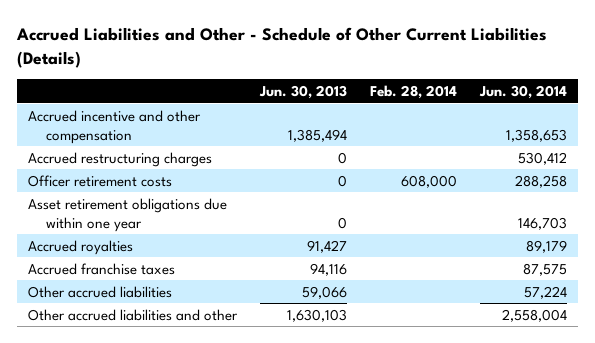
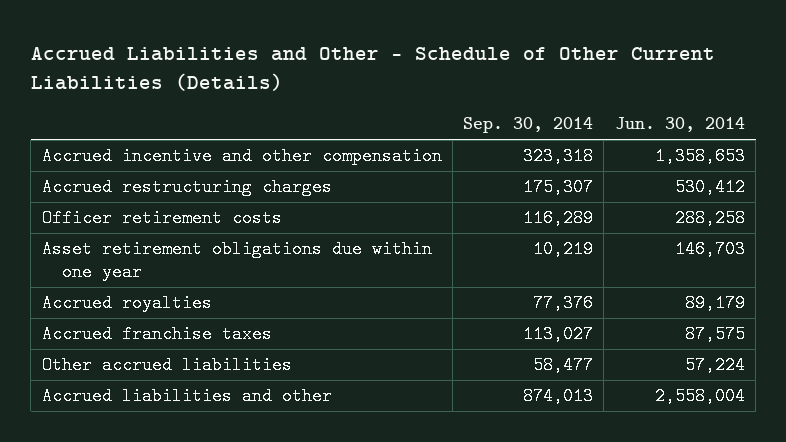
- | Jun. 30, 2013 | Feb. 28, 2014 | Jun. 30, 2014
+ | Sep. 30, 2014 | Jun. 30, 2014
- Other accrued liabilities and other | 1,630,103 | | 2,558,004
+ Accrued liabilities and other | 874,013 | 2,558,004

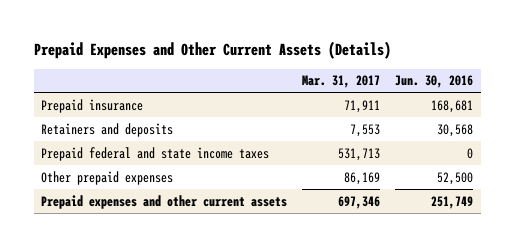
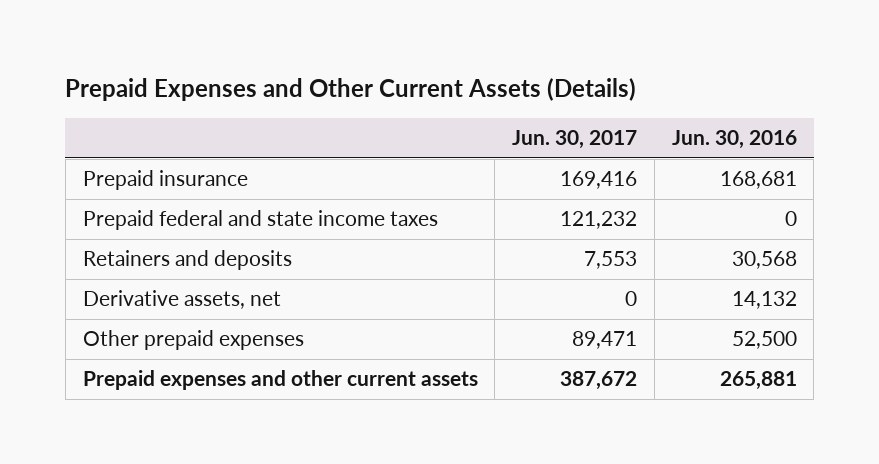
- | Mar. 31, 2017 | Jun. 30, 2016
+ | Jun. 30, 2017 | Jun. 30, 2016
moved down: Retainers and deposits | 7,553 | 30,568
+ Derivative assets, net | 0 | 14,132
- Prepaid expenses and other current assets | 697,346 | 251,749
+ Prepaid expenses and other current assets | 387,672 | 265,881

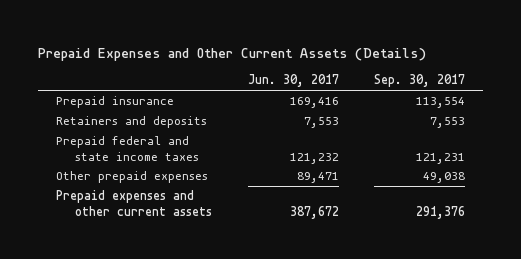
- | Jun. 30, 2017 | Jun. 30, 2016
+ | Jun. 30, 2017 | Sep. 30, 2017
- Derivative assets, net | 0 | 14,132
moved down: Prepaid federal and state income taxes | 121,232 | 121,231

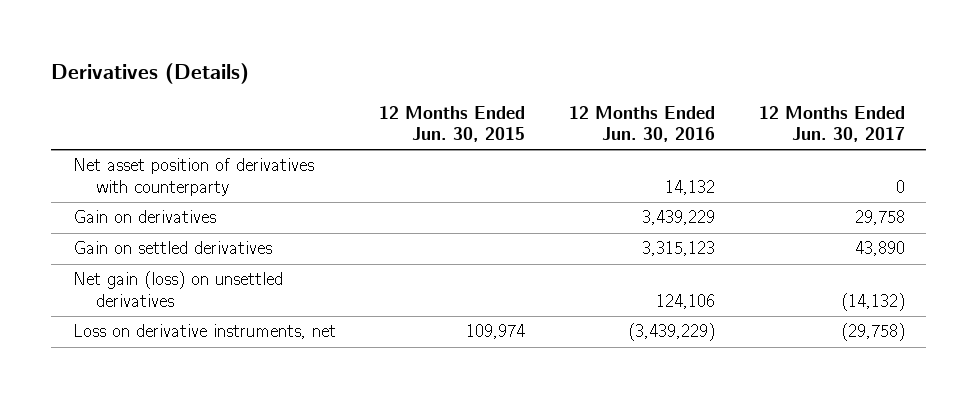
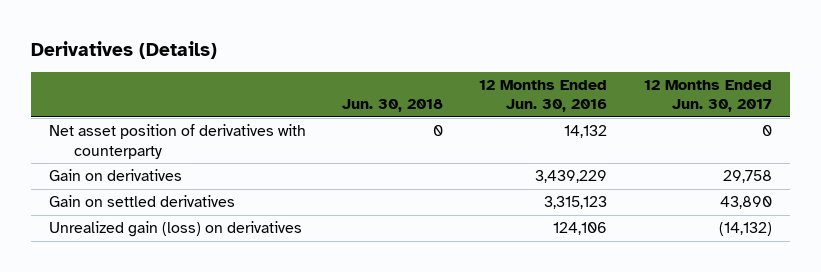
- | 12 Months Ended Jun. 30, 2015 | 12 Months Ended Jun. 30, 2016 | 12 Months Ended Jun. 30, 2017
+ | Jun. 30, 2018 | 12 Months Ended Jun. 30, 2016 | 12 Months Ended Jun. 30, 2017
- Net gain (loss) on unsettled derivatives | | 124,106 | (14,132)
- Loss on derivative instruments, net | 109,974 | (3,439,229) | (29,758)
+ Unrealized gain (loss) on derivatives | | 124,106 | (14,132)

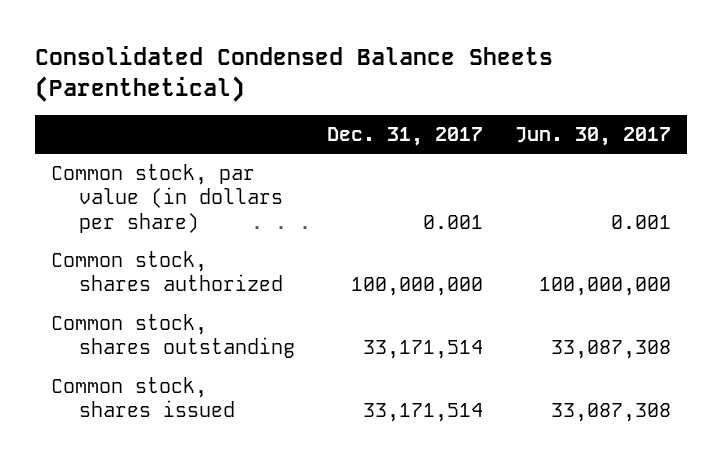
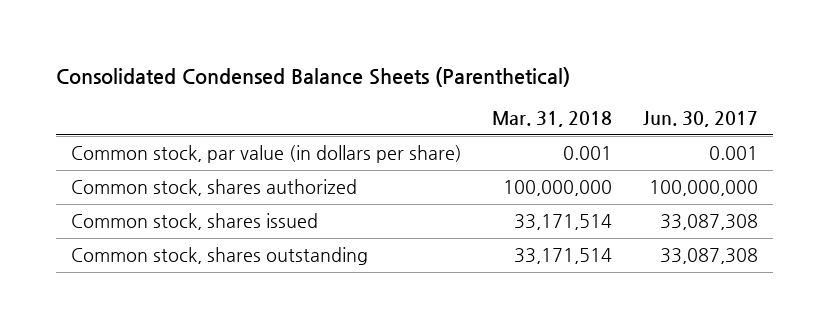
- | Dec. 31, 2017 | Jun. 30, 2017
+ | Mar. 31, 2018 | Jun. 30, 2017
moved down: Common stock, shares outstanding | 33,171,514 | 33,087,308

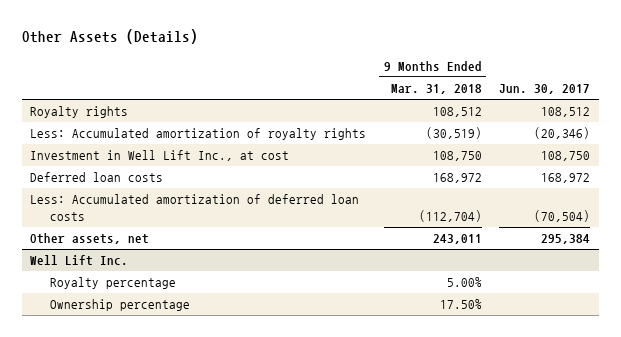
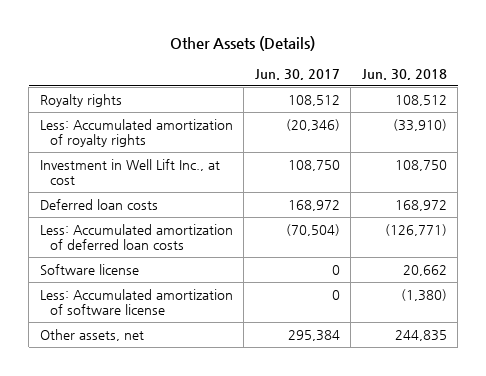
- | 9 Months Ended Mar. 31, 2018 | Jun. 30, 2017
+ | Jun. 30, 2017 | Jun. 30, 2018
+ Software license | 0 | 20,662
+ Less: Accumulated amortization of software license | 0 | (1,380)
- Well Lift Inc.
- Royalty percentage | 5.00% |
- Ownership percentage | 17.50% |

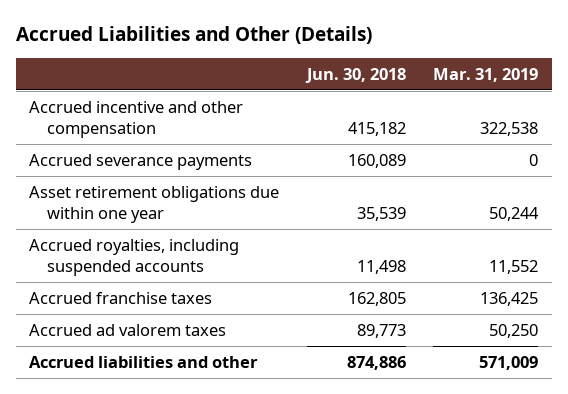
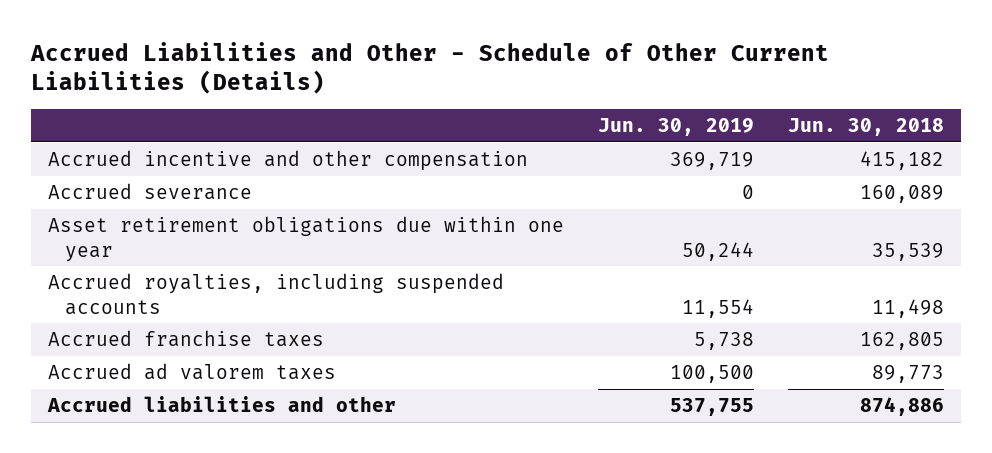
- Accrued Liabilities and Other (Details)
+ Accrued Liabilities and Other - Schedule of Other Current Liabilities (Details)
- | Jun. 30, 2018 | Mar. 31, 2019
+ | Jun. 30, 2019 | Jun. 30, 2018
- Accrued severance payments | 160,089 | 0
+ Accrued severance | 0 | 160,089

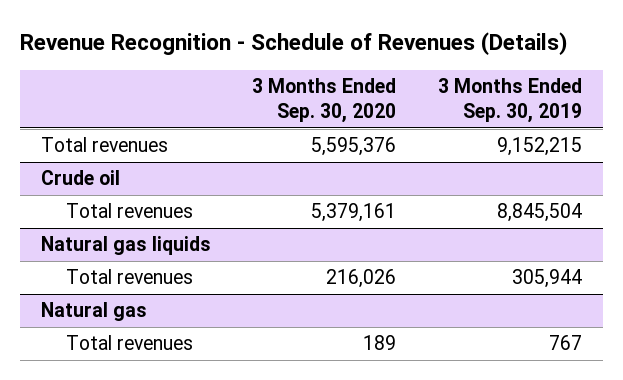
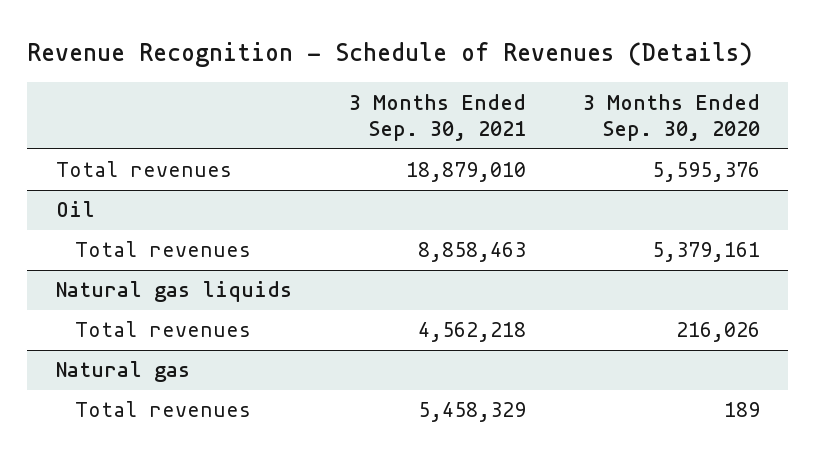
- | 3 Months Ended Sep. 30, 2020 | 3 Months Ended Sep. 30, 2019
+ | 3 Months Ended Sep. 30, 2021 | 3 Months Ended Sep. 30, 2020
- Crude oil
+ Oil

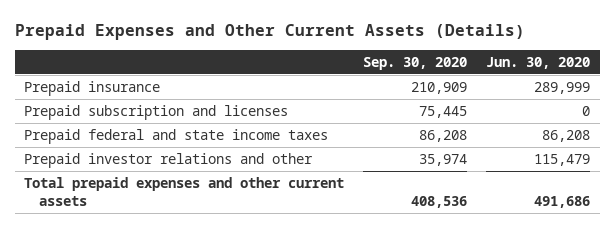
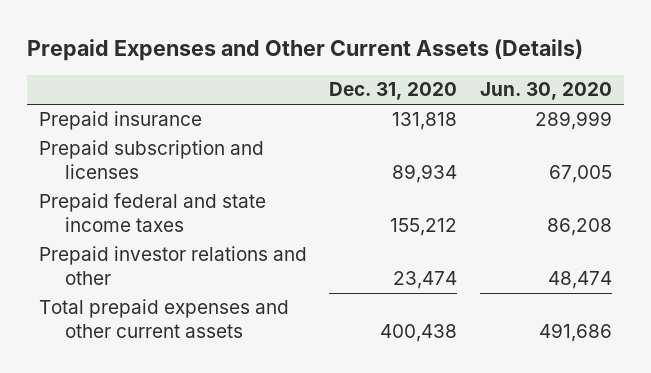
- | Sep. 30, 2020 | Jun. 30, 2020
+ | Dec. 31, 2020 | Jun. 30, 2020
- Prepaid subscription and licenses | 75,445 | 0
+ Prepaid subscription and licenses | 89,934 | 67,005
- Prepaid investor relations and other | 35,974 | 115,479
+ Prepaid investor relations and other | 23,474 | 48,474

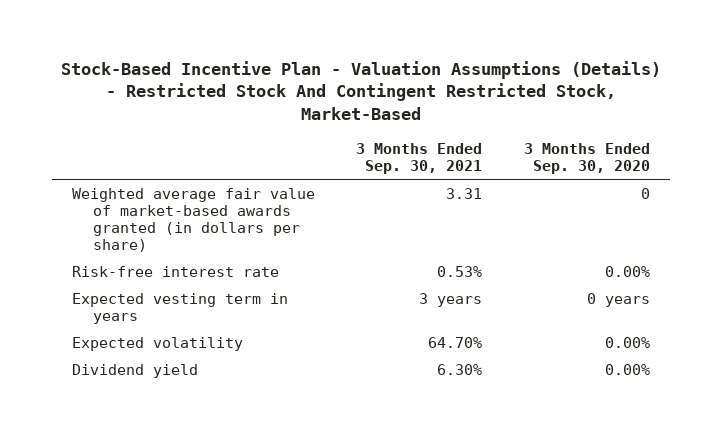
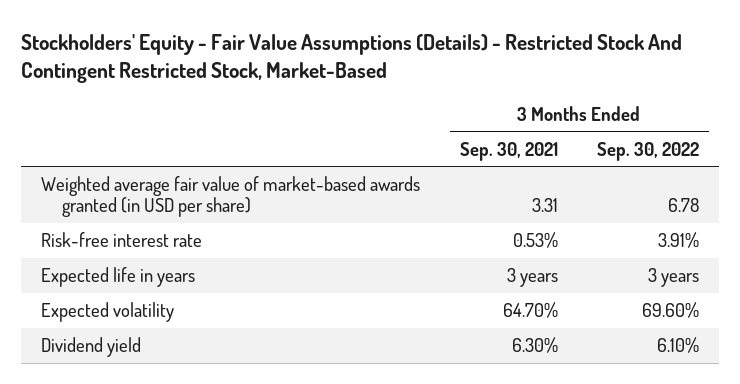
- Stock-Based Incentive Plan - Valuation Assumptions (Details) - Restricted Stock And Contingent Restricted Stock, Market-Based
+ Stockholders' Equity - Fair Value Assumptions (Details) - Restricted Stock And Contingent Restricted Stock, Market-Based
- | 3 Months Ended Sep. 30, 2021 | 3 Months Ended Sep. 30, 2020
+ | 3 Months Ended Sep. 30, 2021 | 3 Months Ended Sep. 30, 2022
- Weighted average fair value of market-based awards granted (in dollars per share) | 3.31 | 0
+ Weighted average fair value of market-based awards granted (in USD per share) | 3.31 | 6.78
- Expected vesting term in years | 3 years | 0 years
+ Expected life in years | 3 years | 3 years

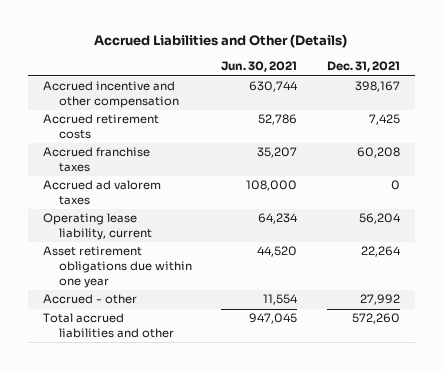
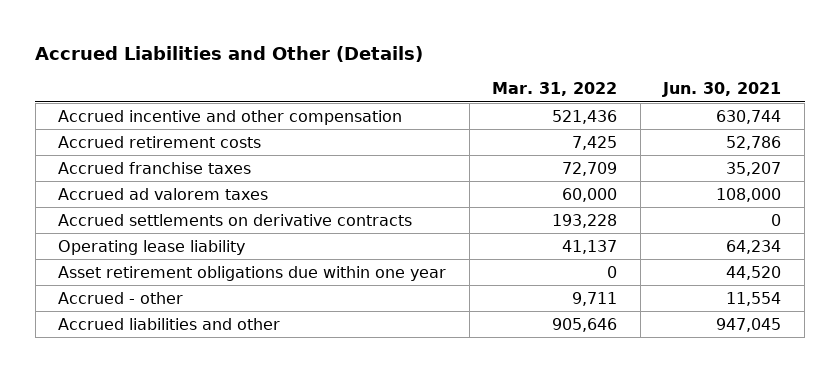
- | Jun. 30, 2021 | Dec. 31, 2021
+ | Mar. 31, 2022 | Jun. 30, 2021
- Operating lease liability, current | 64,234 | 56,204
+ Accrued settlements on derivative contracts | 193,228 | 0
+ Operating lease liability | 41,137 | 64,234
- Total accrued liabilities and other | 947,045 | 572,260
+ Accrued liabilities and other | 905,646 | 947,045

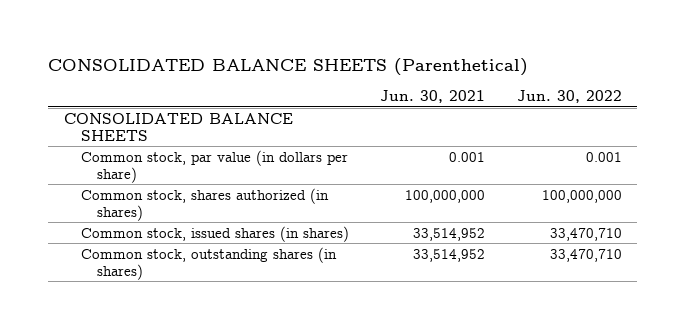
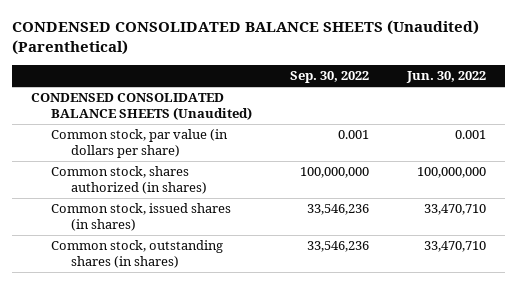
- CONSOLIDATED BALANCE SHEETS (Parenthetical)
+ CONDENSED CONSOLIDATED BALANCE SHEETS (Unaudited) (Parenthetical)
- | Jun. 30, 2021 | Jun. 30, 2022
+ | Sep. 30, 2022 | Jun. 30, 2022
- CONSOLIDATED BALANCE SHEETS
+ CONDENSED CONSOLIDATED BALANCE SHEETS (Unaudited)

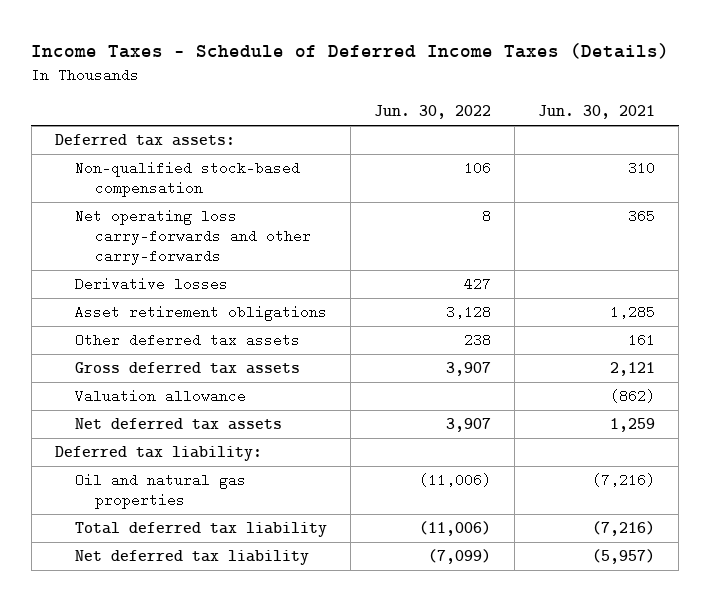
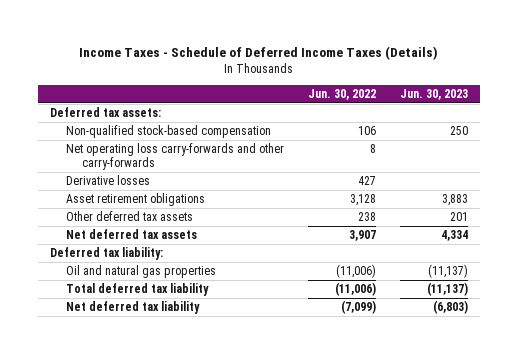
- | Jun. 30, 2022 | Jun. 30, 2021
+ | Jun. 30, 2022 | Jun. 30, 2023
- Gross deferred tax assets | 3,907 | 2,121
- Valuation allowance | | (862)

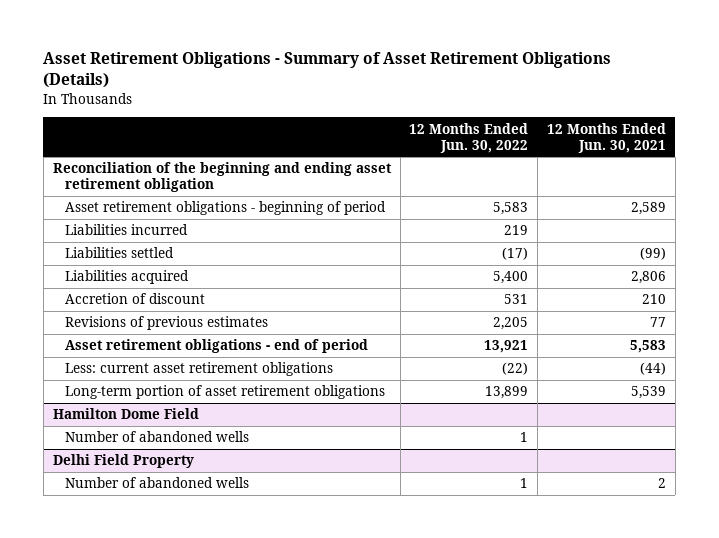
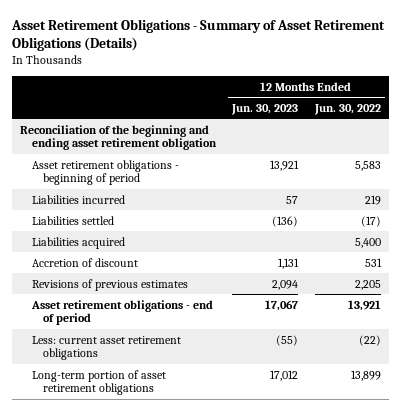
- | 12 Months Ended Jun. 30, 2022 | 12 Months Ended Jun. 30, 2021
+ | 12 Months Ended Jun. 30, 2023 | 12 Months Ended Jun. 30, 2022
- Hamilton Dome Field
- Number of abandoned wells | 1 |
- Delhi Field Property
- Number of abandoned wells | 1 | 2

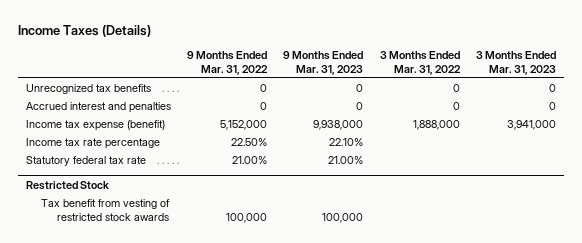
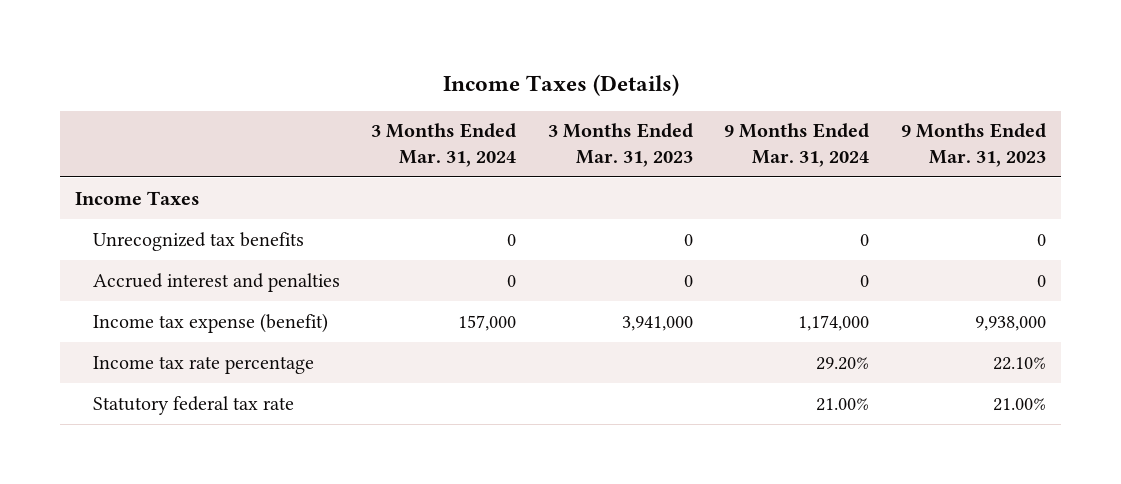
- | 9 Months Ended Mar. 31, 2022 | 9 Months Ended Mar. 31, 2023 | 3 Months Ended Mar. 31, 2022 | 3 Months Ended Mar. 31, 2023
+ | 3 Months Ended Mar. 31, 2024 | 3 Months Ended Mar. 31, 2023 | 9 Months Ended Mar. 31, 2024 | 9 Months Ended Mar. 31, 2023
+ Income Taxes
- Restricted Stock
- Tax benefit from vesting of restricted stock awards | 100,000 | 100,000 | |

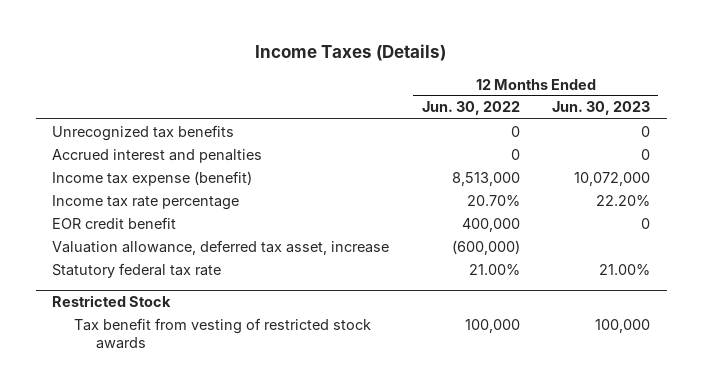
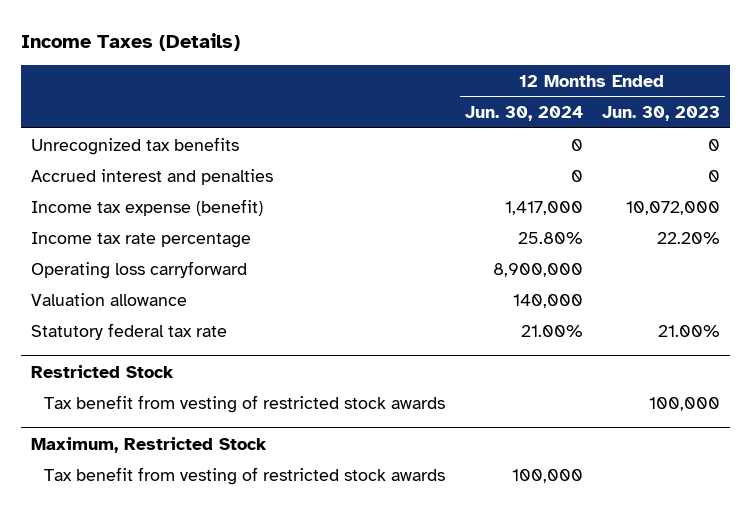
- | 12 Months Ended Jun. 30, 2022 | 12 Months Ended Jun. 30, 2023
+ | 12 Months Ended Jun. 30, 2024 | 12 Months Ended Jun. 30, 2023
- EOR credit benefit | 400,000 | 0
- Valuation allowance, deferred tax asset, increase | (600,000) |
+ Operating loss carryforward | 8,900,000 |
+ Valuation allowance | 140,000 |
+ Maximum, Restricted Stock
+ Tax benefit from vesting of restricted stock awards | 100,000 |

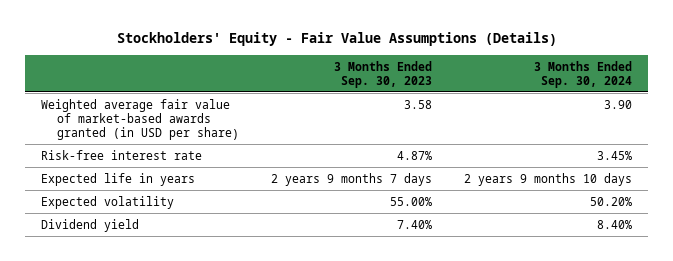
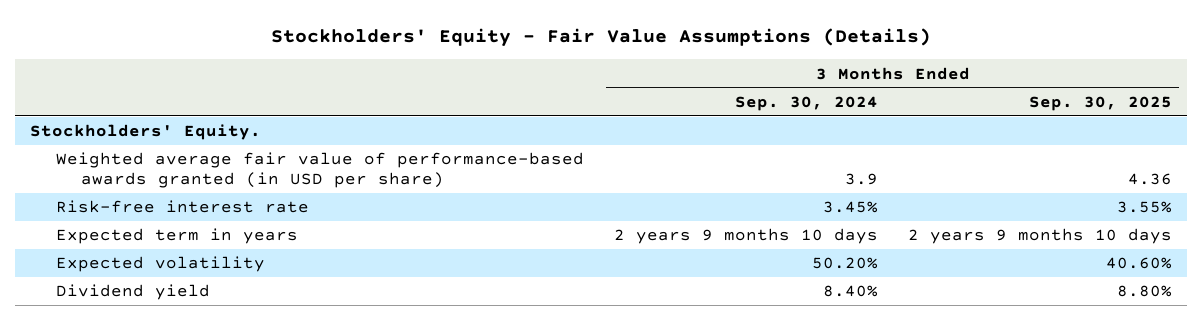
- | 3 Months Ended Sep. 30, 2023 | 3 Months Ended Sep. 30, 2024
+ | 3 Months Ended Sep. 30, 2024 | 3 Months Ended Sep. 30, 2025
- Weighted average fair value of market-based awards granted (in USD per share) | 3.58 | 3.90
+ Stockholders' Equity.
+ Weighted average fair value of performance-based awards granted (in USD per share) | 3.9 | 4.36
- Expected life in years | 2 years 9 months 7 days | 2 years 9 months 10 days
+ Expected term in years | 2 years 9 months 10 days | 2 years 9 months 10 days

